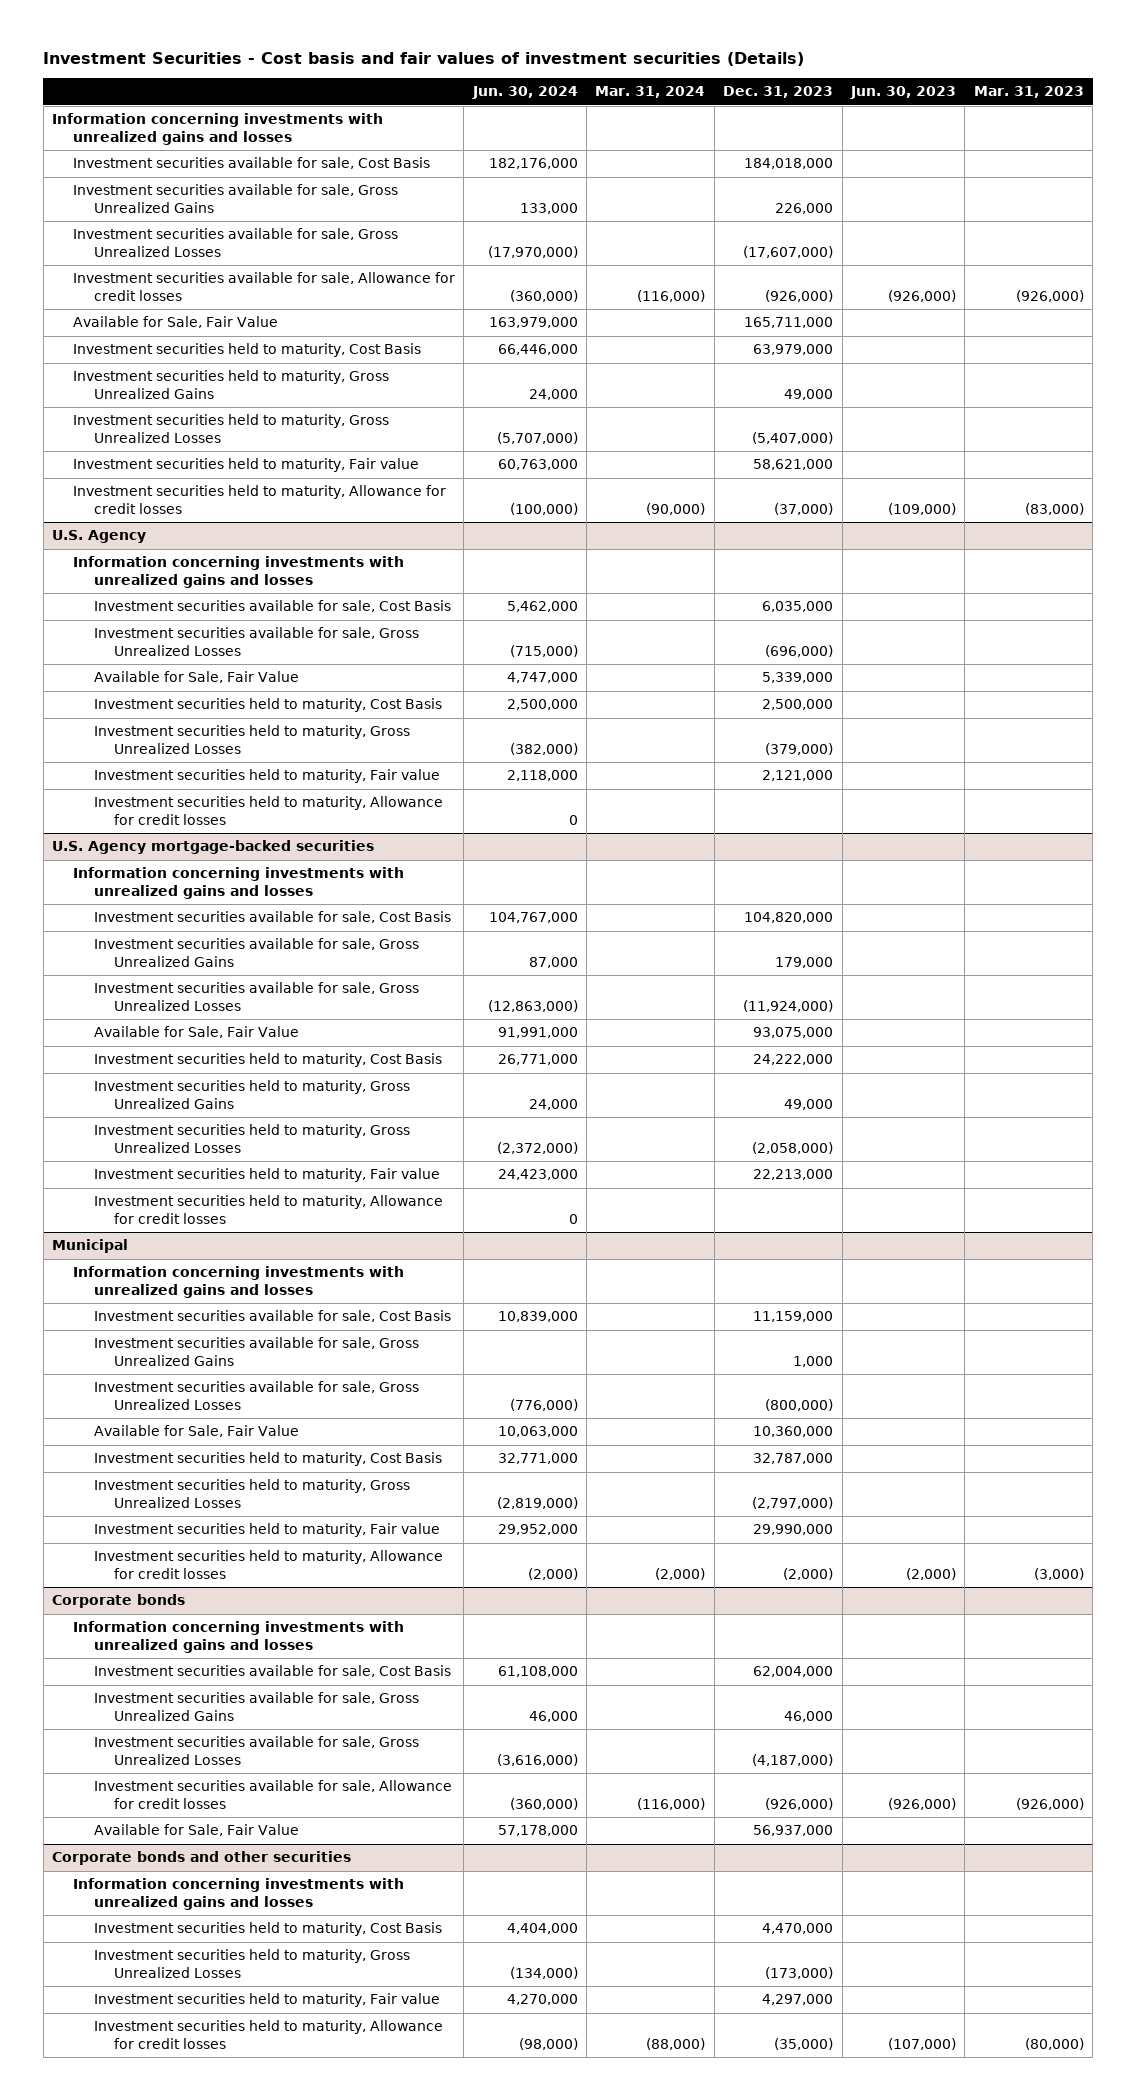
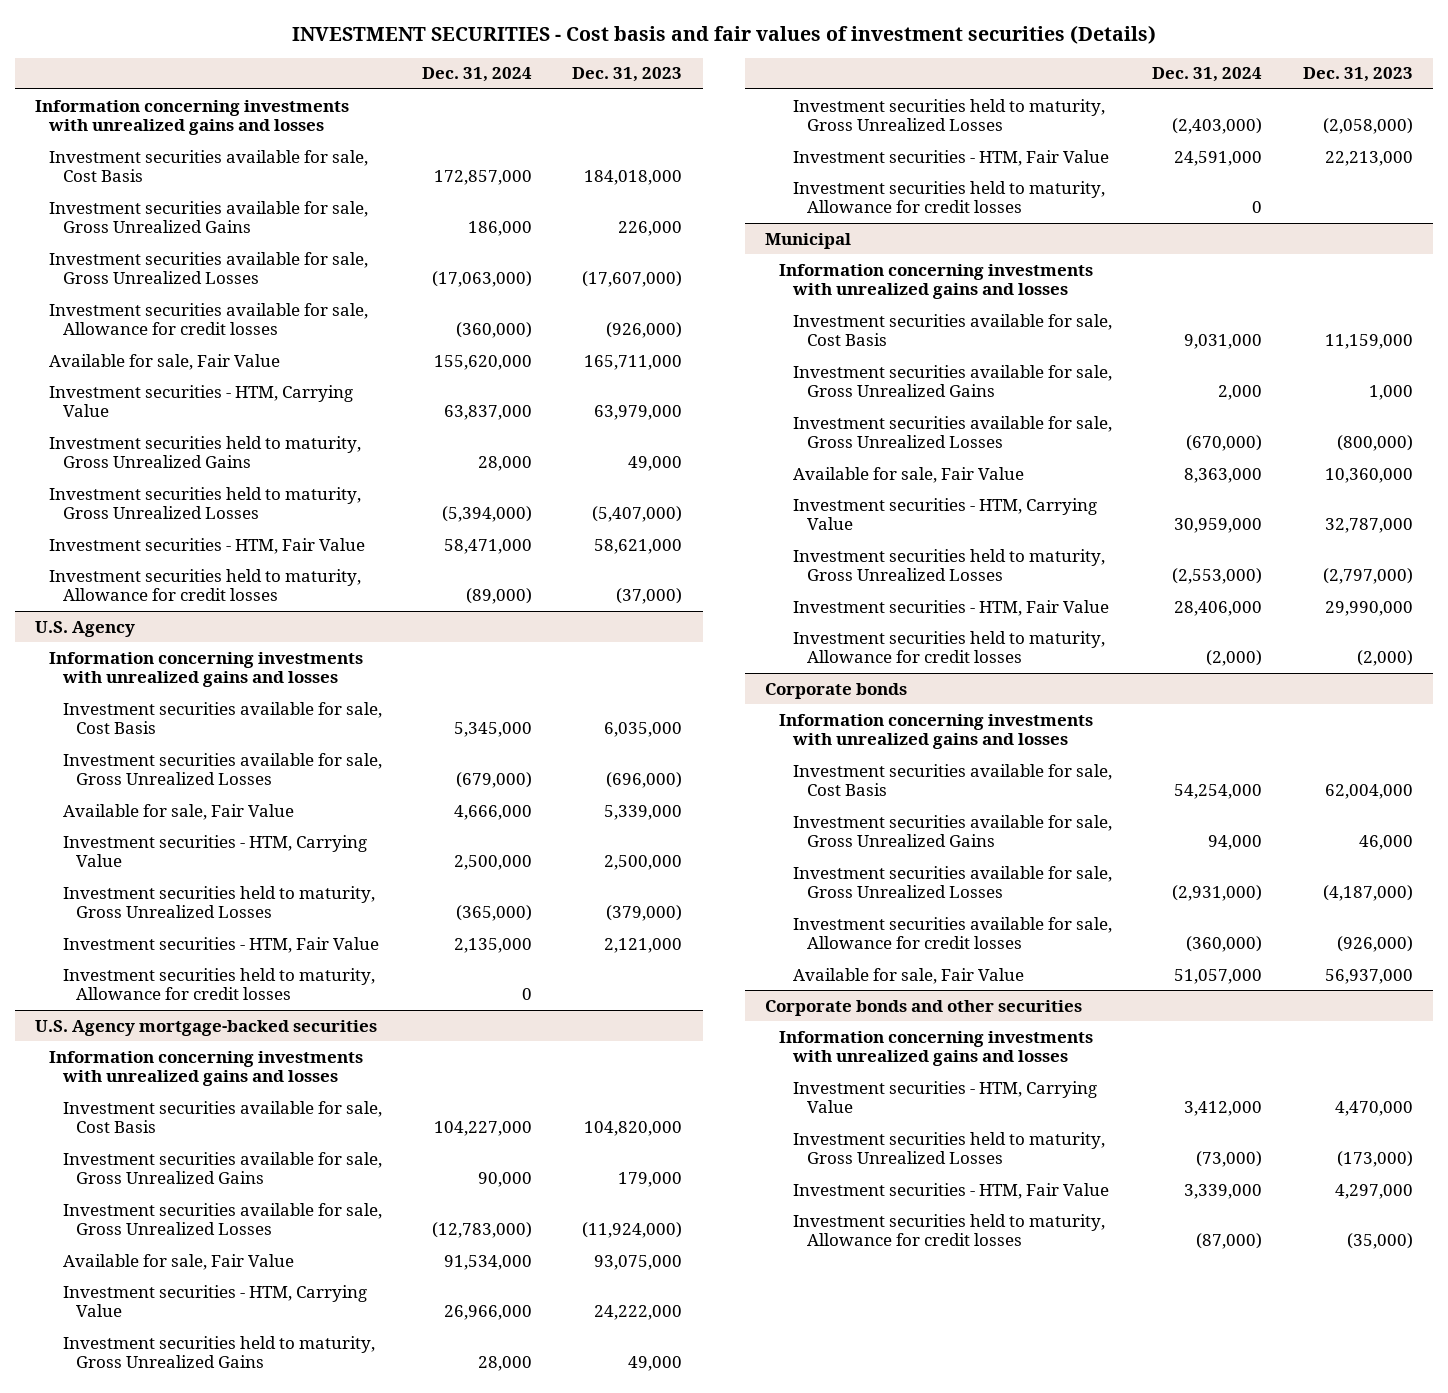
- Investment Securities - Cost basis and fair values of investment securities (Details)
+ INVESTMENT SECURITIES - Cost basis and fair values of investment securities (Details)
- | Jun. 30, 2024 | Mar. 31, 2024 | Dec. 31, 2023 | Jun. 30, 2023 | Mar. 31, 2023
+ | Dec. 31, 2024 | Dec. 31, 2023
- Available for Sale, Fair Value | 163,979,000 | | 165,711,000 | |
- Investment securities held to maturity, Cost Basis | 66,446,000 | | 63,979,000 | |
+ Available for sale, Fair Value | 155,620,000 | 165,711,000
+ Investment securities - HTM, Carrying Value | 63,837,000 | 63,979,000
- Investment securities held to maturity, Fair value | 60,763,000 | | 58,621,000 | |
+ Investment securities - HTM, Fair Value | 58,471,000 | 58,621,000
@ U.S. Agency
- Available for Sale, Fair Value | 4,747,000 | | 5,339,000 | |
- Investment securities held to maturity, Cost Basis | 2,500,000 | | 2,500,000 | |
+ Available for sale, Fair Value | 4,666,000 | 5,339,000
+ Investment securities - HTM, Carrying Value | 2,500,000 | 2,500,000
- Investment securities held to maturity, Fair value | 2,118,000 | | 2,121,000 | |
+ Investment securities - HTM, Fair Value | 2,135,000 | 2,121,000
@ U.S. Agency mortgage-backed securities
- Available for Sale, Fair Value | 91,991,000 | | 93,075,000 | |
- Investment securities held to maturity, Cost Basis | 26,771,000 | | 24,222,000 | |
+ Available for sale, Fair Value | 91,534,000 | 93,075,000
+ Investment securities - HTM, Carrying Value | 26,966,000 | 24,222,000
- Investment securities held to maturity, Fair value | 24,423,000 | | 22,213,000 | |
+ Investment securities - HTM, Fair Value | 24,591,000 | 22,213,000
@ Municipal
- Available for Sale, Fair Value | 10,063,000 | | 10,360,000 | |
- Investment securities held to maturity, Cost Basis | 32,771,000 | | 32,787,000 | |
+ Available for sale, Fair Value | 8,363,000 | 10,360,000
+ Investment securities - HTM, Carrying Value | 30,959,000 | 32,787,000
- Investment securities held to maturity, Fair value | 29,952,000 | | 29,990,000 | |
+ Investment securities - HTM, Fair Value | 28,406,000 | 29,990,000
@ Corporate bonds
- Available for Sale, Fair Value | 57,178,000 | | 56,937,000 | |
+ Available for sale, Fair Value | 51,057,000 | 56,937,000
@ Corporate bonds and other securities
- Investment securities held to maturity, Cost Basis | 4,404,000 | | 4,470,000 | |
+ Investment securities - HTM, Carrying Value | 3,412,000 | 4,470,000
- Investment securities held to maturity, Fair value | 4,270,000 | | 4,297,000 | |
+ Investment securities - HTM, Fair Value | 3,339,000 | 4,297,000

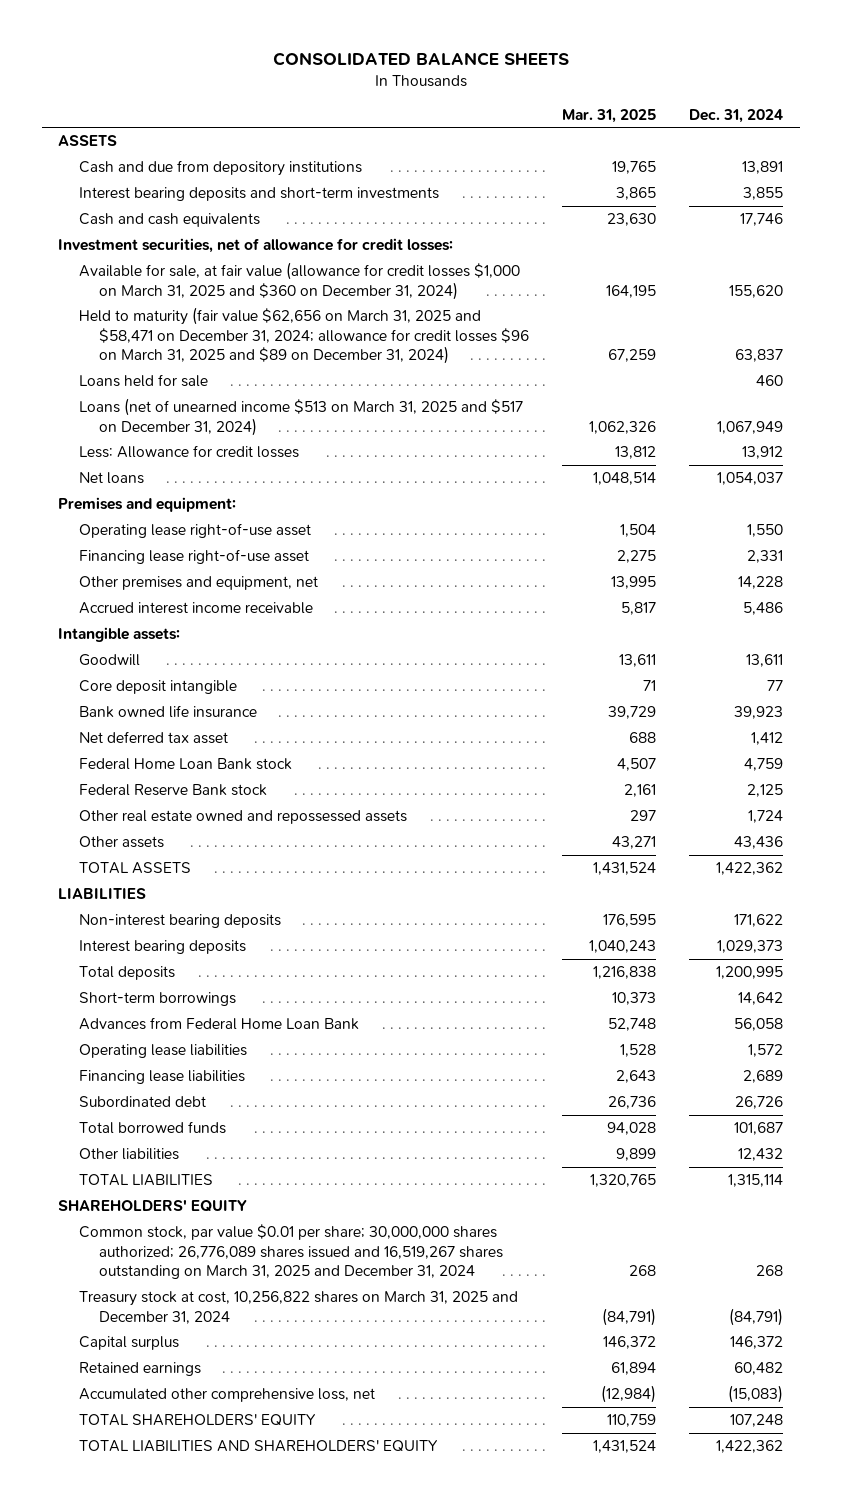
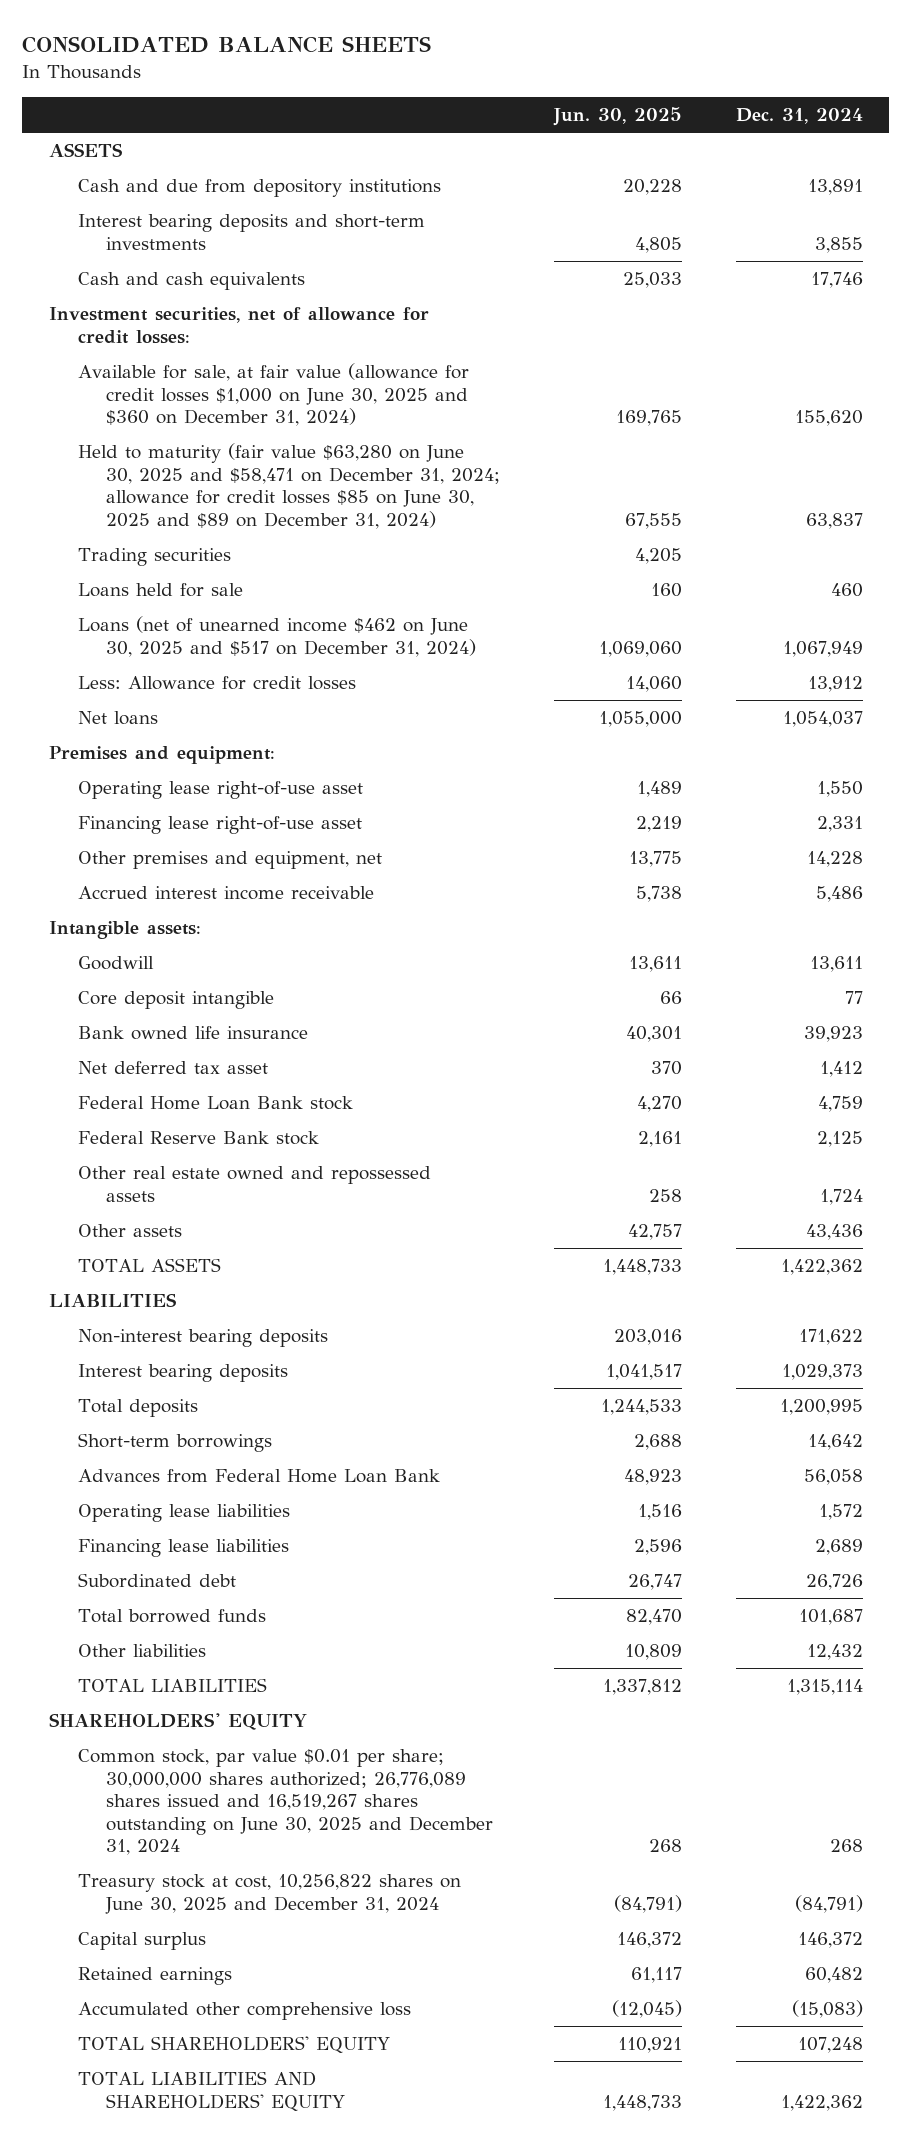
- | Mar. 31, 2025 | Dec. 31, 2024
+ | Jun. 30, 2025 | Dec. 31, 2024
- Available for sale, at fair value (allowance for credit losses $1,000 on March 31, 2025 and $360 on December 31, 2024) | 164,195 | 155,620
- Held to maturity (fair value $62,656 on March 31, 2025 and $58,471 on December 31, 2024; allowance for credit losses $96 on March 31, 2025 and $89 on December 31, 2024) | 67,259 | 63,837
+ Available for sale, at fair value (allowance for credit losses $1,000 on June 30, 2025 and $360 on December 31, 2024) | 169,765 | 155,620
+ Held to maturity (fair value $63,280 on June 30, 2025 and $58,471 on December 31, 2024; allowance for credit losses $85 on June 30, 2025 and $89 on December 31, 2024) | 67,555 | 63,837
+ Trading securities | 4,205 |
- Loans (net of unearned income $513 on March 31, 2025 and $517 on December 31, 2024) | 1,062,326 | 1,067,949
+ Loans (net of unearned income $462 on June 30, 2025 and $517 on December 31, 2024) | 1,069,060 | 1,067,949
- Common stock, par value $0.01 per share; 30,000,000 shares authorized; 26,776,089 shares issued and 16,519,267 shares outstanding on March 31, 2025 and December 31, 2024 | 268 | 268
- Treasury stock at cost, 10,256,822 shares on March 31, 2025 and December 31, 2024 | (84,791) | (84,791)
+ Common stock, par value $0.01 per share; 30,000,000 shares authorized; 26,776,089 shares issued and 16,519,267 shares outstanding on June 30, 2025 and December 31, 2024 | 268 | 268
+ Treasury stock at cost, 10,256,822 shares on June 30, 2025 and December 31, 2024 | (84,791) | (84,791)
- Accumulated other comprehensive loss, net | (12,984) | (15,083)
+ Accumulated other comprehensive loss | (12,045) | (15,083)

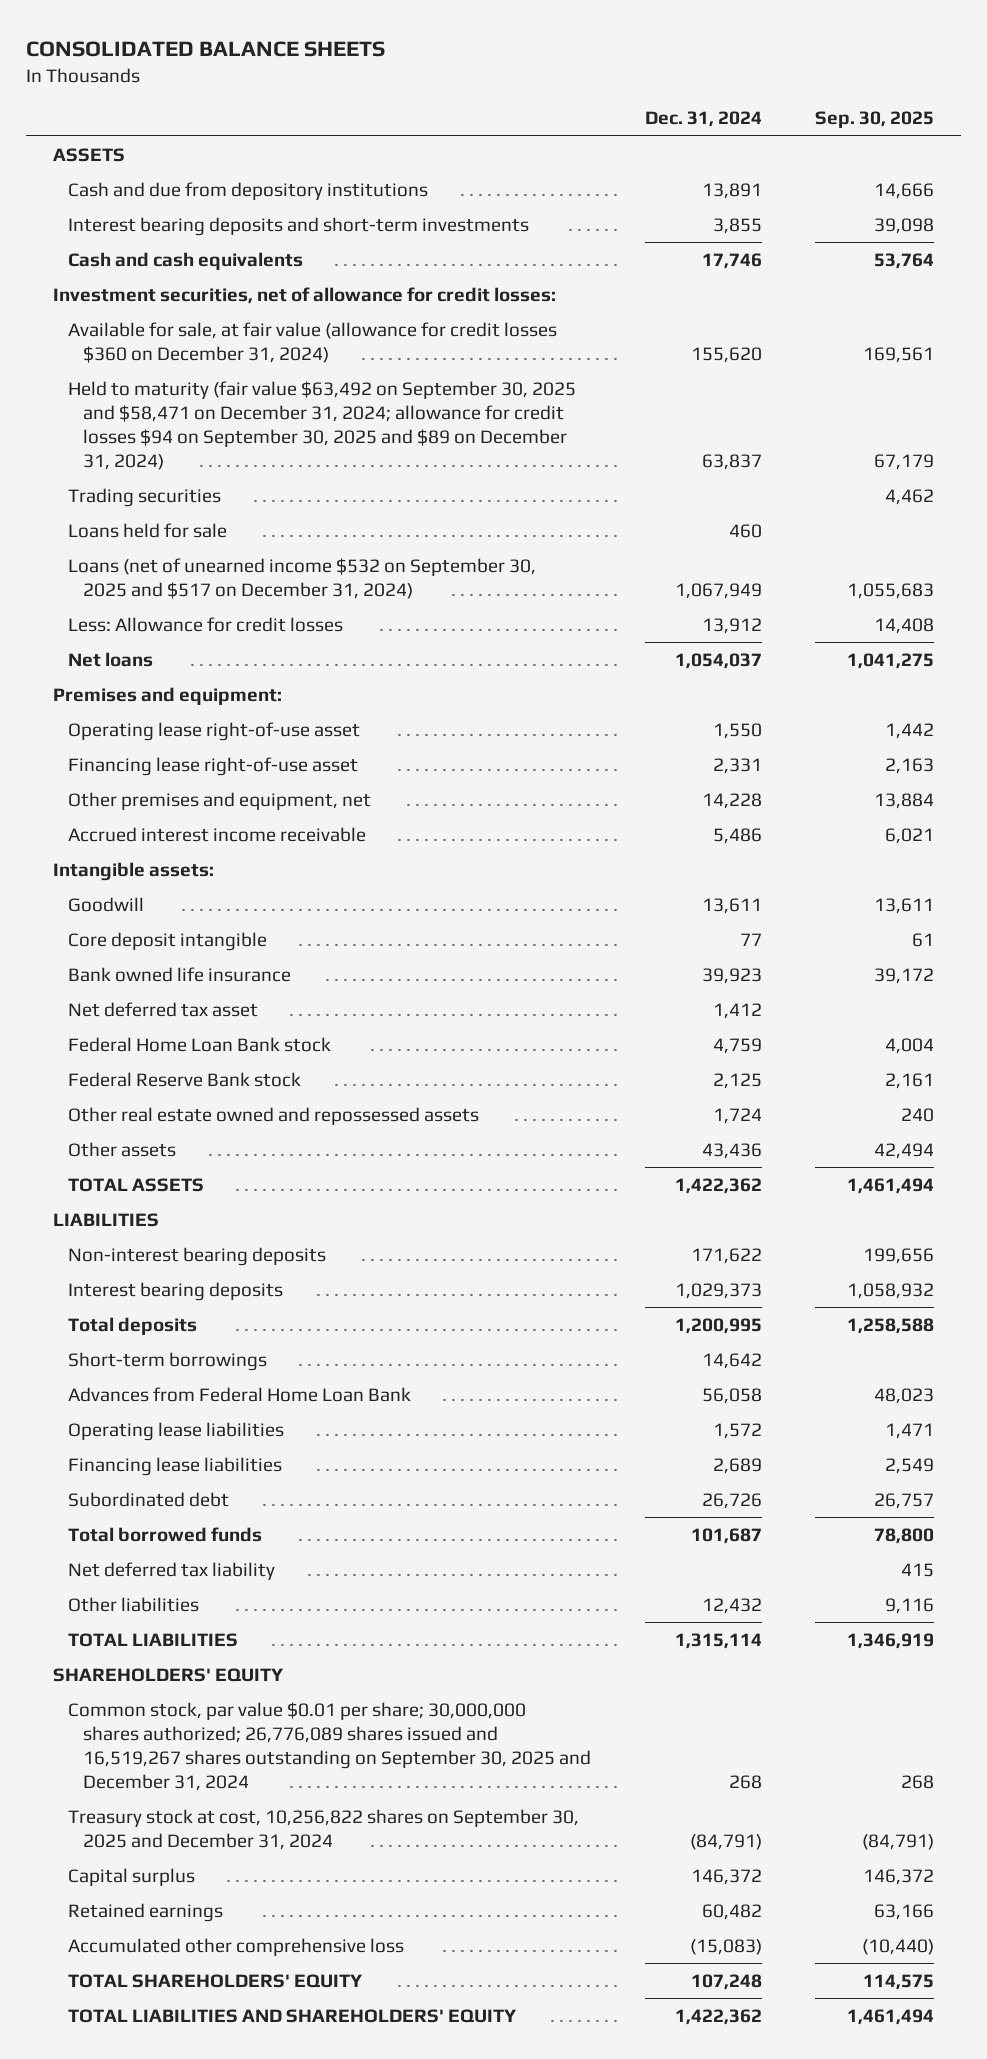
- | Jun. 30, 2025 | Dec. 31, 2024
+ | Dec. 31, 2024 | Sep. 30, 2025
- Available for sale, at fair value (allowance for credit losses $1,000 on June 30, 2025 and $360 on December 31, 2024) | 169,765 | 155,620
- Held to maturity (fair value $63,280 on June 30, 2025 and $58,471 on December 31, 2024; allowance for credit losses $85 on June 30, 2025 and $89 on December 31, 2024) | 67,555 | 63,837
+ Available for sale, at fair value (allowance for credit losses $360 on December 31, 2024) | 155,620 | 169,561
+ Held to maturity (fair value $63,492 on September 30, 2025 and $58,471 on December 31, 2024; allowance for credit losses $94 on September 30, 2025 and $89 on December 31, 2024) | 63,837 | 67,179
- Loans (net of unearned income $462 on June 30, 2025 and $517 on December 31, 2024) | 1,069,060 | 1,067,949
+ Loans (net of unearned income $532 on September 30, 2025 and $517 on December 31, 2024) | 1,067,949 | 1,055,683
+ Net deferred tax liability | | 415
- Common stock, par value $0.01 per share; 30,000,000 shares authorized; 26,776,089 shares issued and 16,519,267 shares outstanding on June 30, 2025 and December 31, 2024 | 268 | 268
- Treasury stock at cost, 10,256,822 shares on June 30, 2025 and December 31, 2024 | (84,791) | (84,791)
+ Common stock, par value $0.01 per share; 30,000,000 shares authorized; 26,776,089 shares issued and 16,519,267 shares outstanding on September 30, 2025 and December 31, 2024 | 268 | 268
+ Treasury stock at cost, 10,256,822 shares on September 30, 2025 and December 31, 2024 | (84,791) | (84,791)

